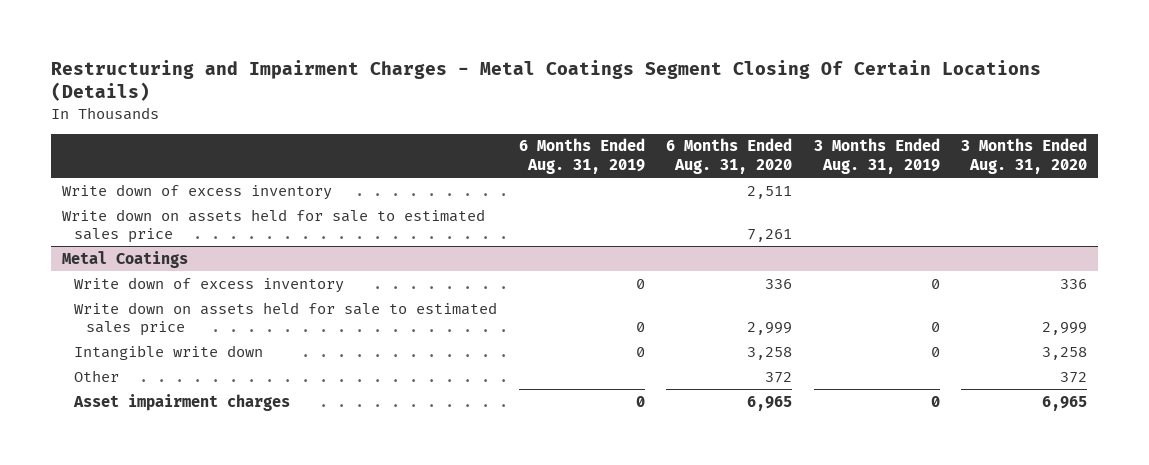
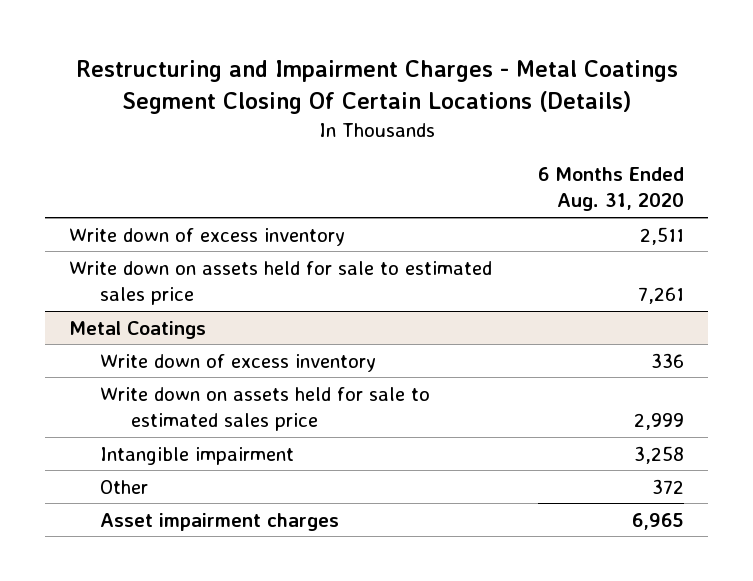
- | 6 Months Ended Aug. 31, 2019 | 6 Months Ended Aug. 31, 2020 | 3 Months Ended Aug. 31, 2019 | 3 Months Ended Aug. 31, 2020
+ | 6 Months Ended Aug. 31, 2020
@ Metal Coatings
- Intangible write down | 0 | 3,258 | 0 | 3,258
+ Intangible impairment | 3,258

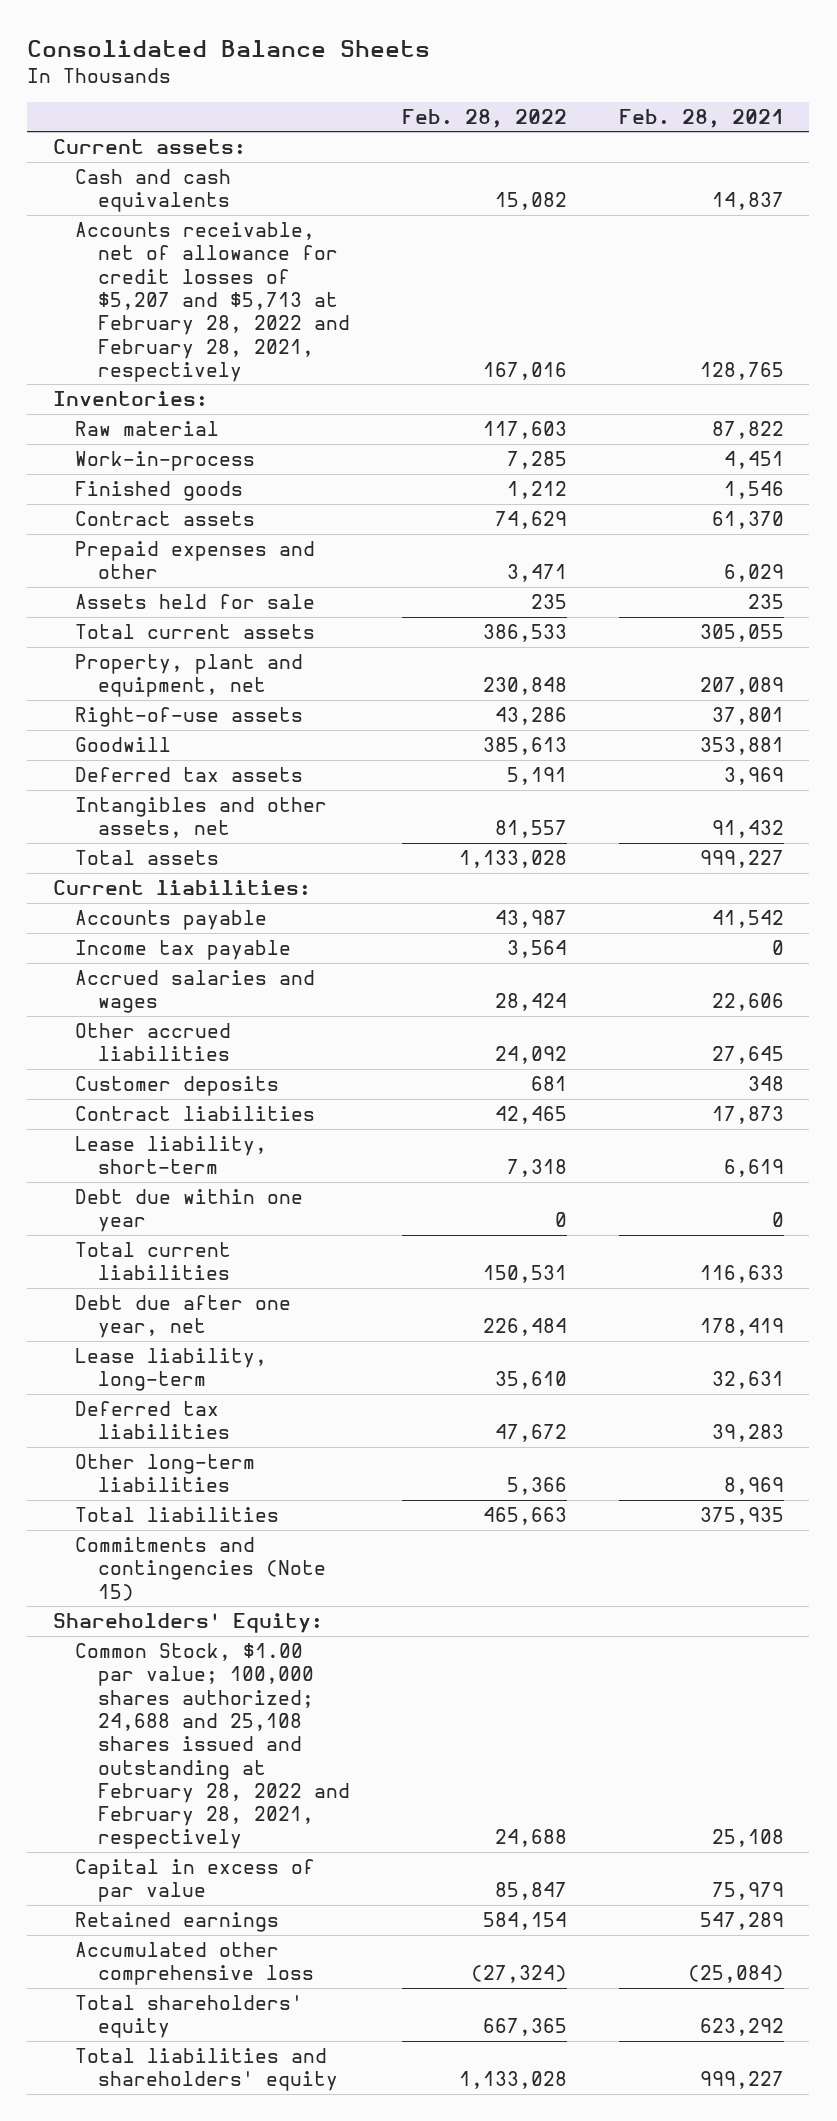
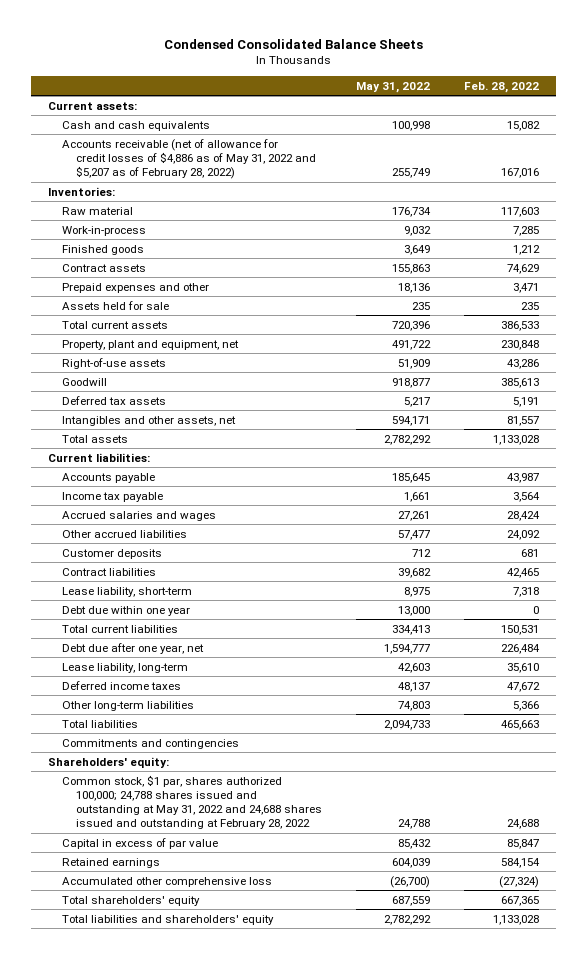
- Consolidated Balance Sheets
+ Condensed Consolidated Balance Sheets
- | Feb. 28, 2022 | Feb. 28, 2021
+ | May 31, 2022 | Feb. 28, 2022
- Accounts receivable, net of allowance for credit losses of $5,207 and $5,713 at February 28, 2022 and February 28, 2021, respectively | 167,016 | 128,765
+ Accounts receivable (net of allowance for credit losses of $4,886 as of May 31, 2022 and $5,207 as of February 28, 2022) | 255,749 | 167,016
- Deferred tax liabilities | 47,672 | 39,283
+ Deferred income taxes | 48,137 | 47,672
- Commitments and contingencies (Note 15)
- Shareholders' Equity:
- Common Stock, $1.00 par value; 100,000 shares authorized; 24,688 and 25,108 shares issued and outstanding at February 28, 2022 and February 28, 2021, respectively | 24,688 | 25,108
+ Commitments and contingencies
+ Shareholders' equity:
+ Common stock, $1 par, shares authorized 100,000; 24,788 shares issued and outstanding at May 31, 2022 and 24,688 shares issued and outstanding at February 28, 2022 | 24,788 | 24,688

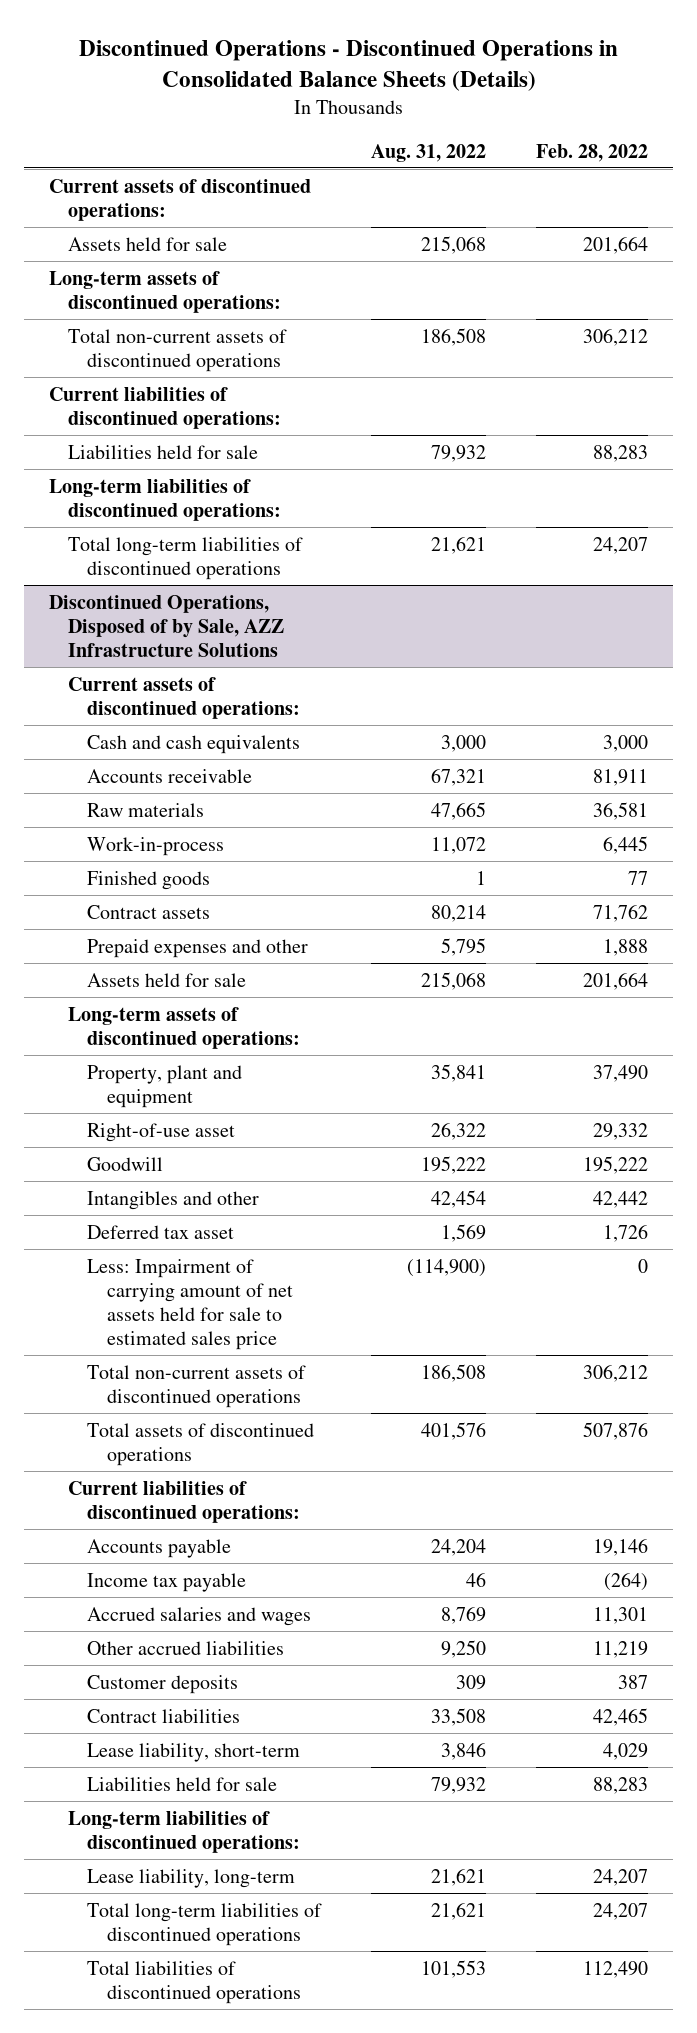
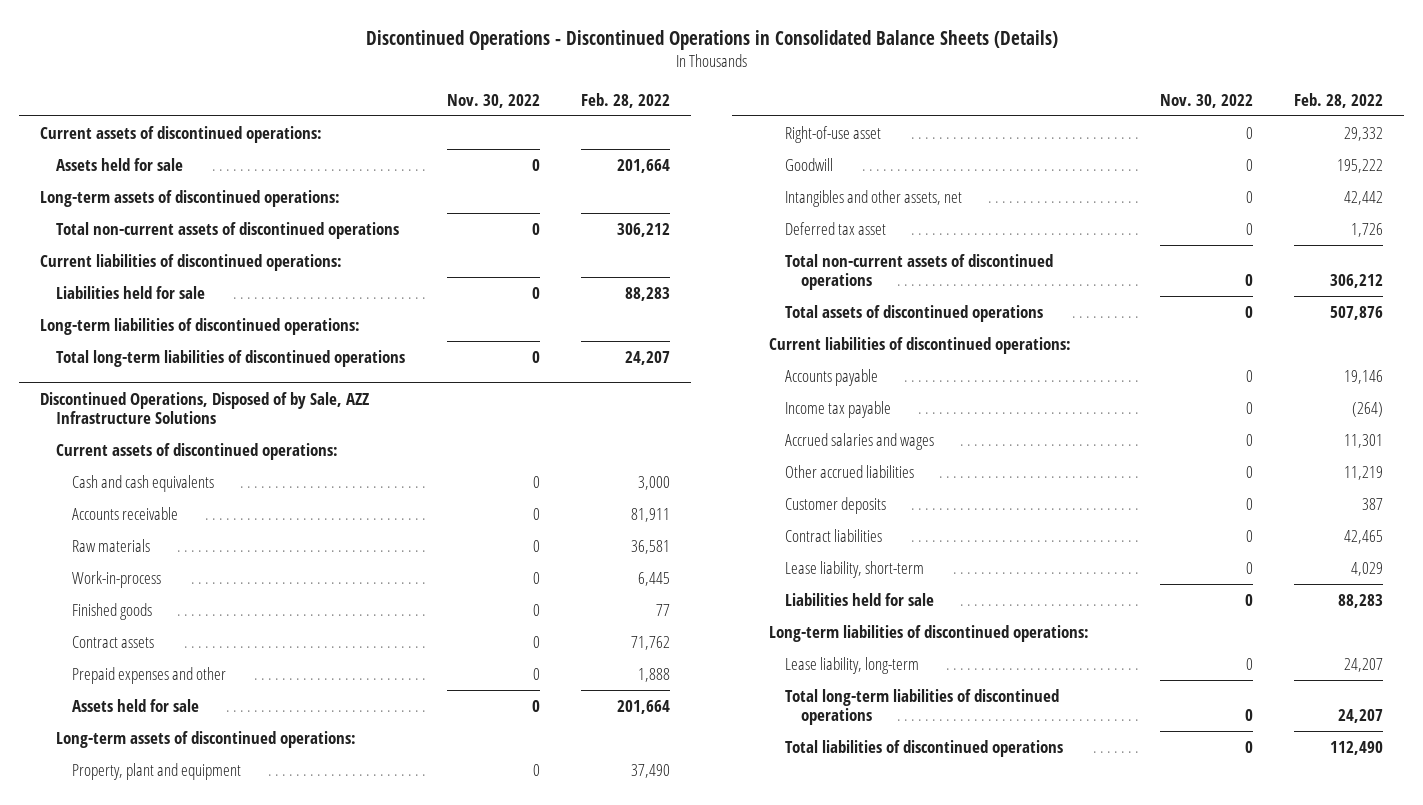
- | Aug. 31, 2022 | Feb. 28, 2022
+ | Nov. 30, 2022 | Feb. 28, 2022
@ Discontinued Operations, Disposed of by Sale, AZZ Infrastructure Solutions
- Intangibles and other | 42,454 | 42,442
+ Intangibles and other assets, net | 0 | 42,442
- Less: Impairment of carrying amount of net assets held for sale to estimated sales price | (114,900) | 0

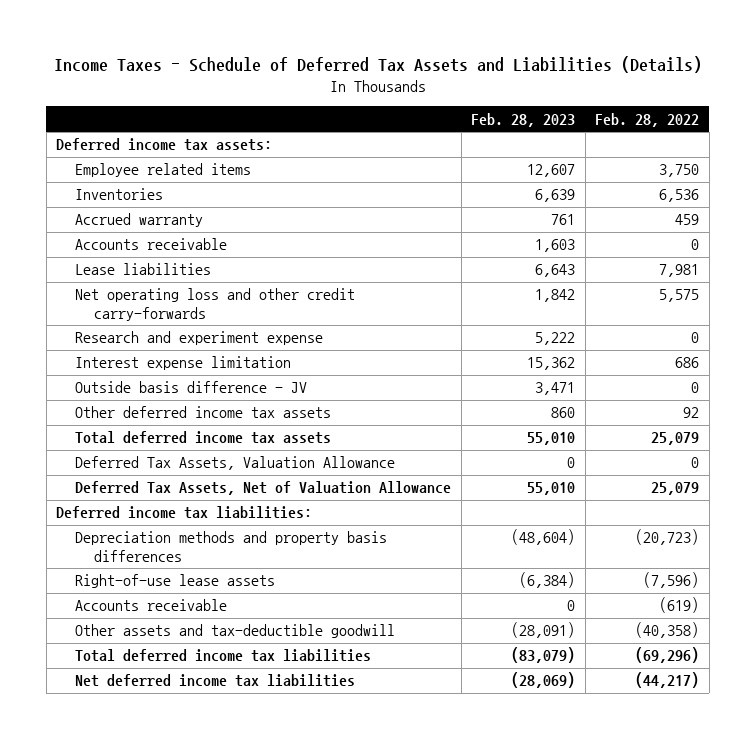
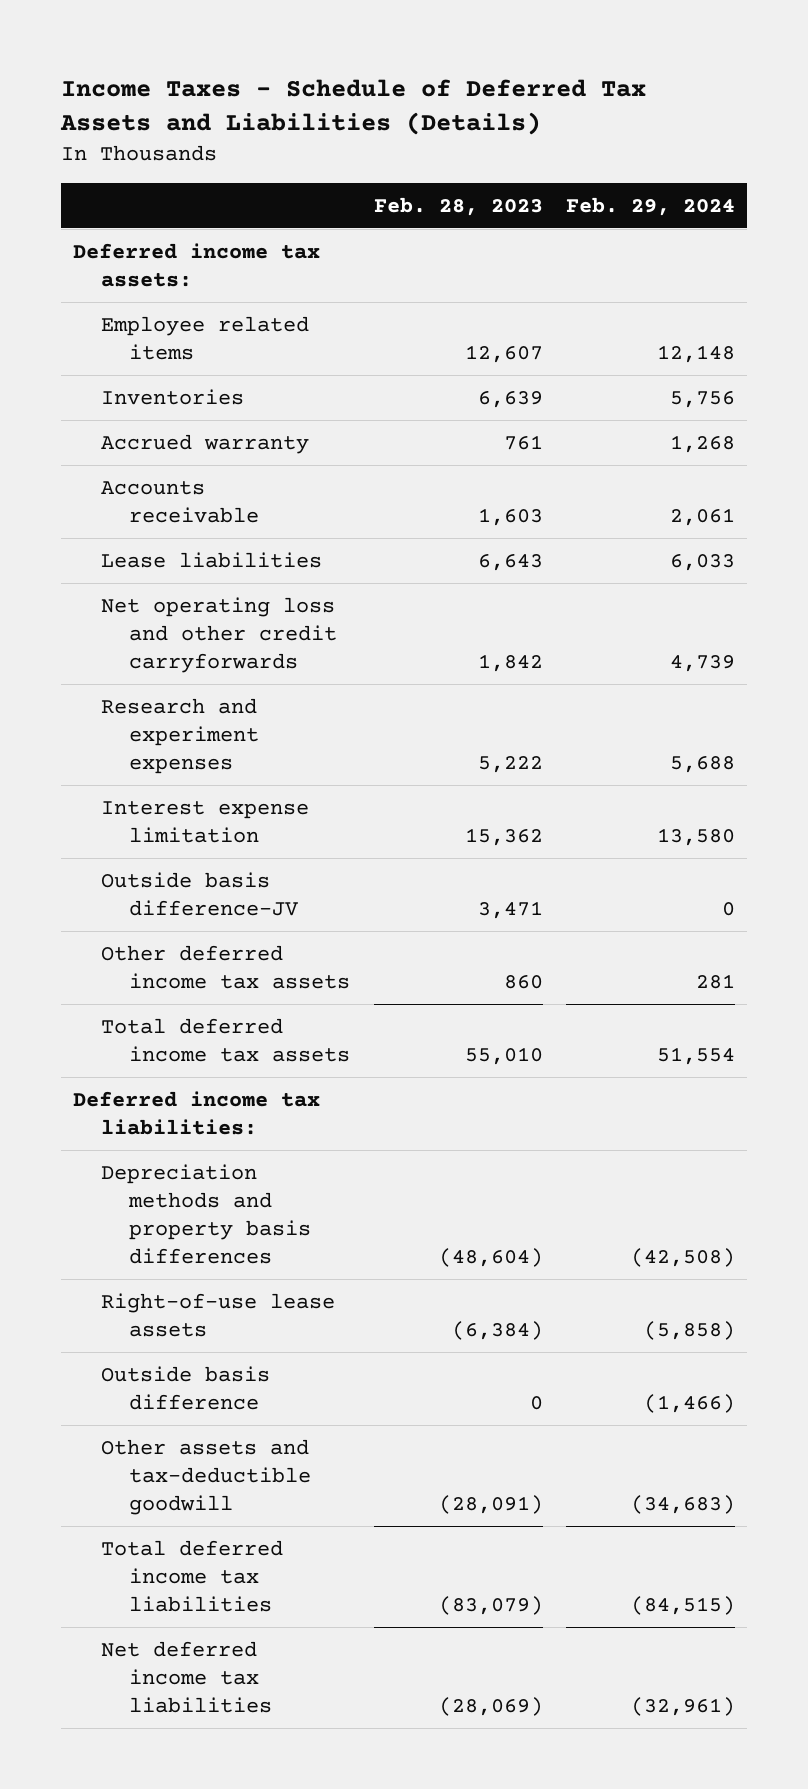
- | Feb. 28, 2023 | Feb. 28, 2022
+ | Feb. 28, 2023 | Feb. 29, 2024
- Net operating loss and other credit carry-forwards | 1,842 | 5,575
- Research and experiment expense | 5,222 | 0
+ Net operating loss and other credit carryforwards | 1,842 | 4,739
+ Research and experiment expenses | 5,222 | 5,688
- Outside basis difference - JV | 3,471 | 0
+ Outside basis difference-JV | 3,471 | 0
- Deferred Tax Assets, Valuation Allowance | 0 | 0
- Deferred Tax Assets, Net of Valuation Allowance | 55,010 | 25,079
- Accounts receivable | 0 | (619)
+ Outside basis difference | 0 | (1,466)

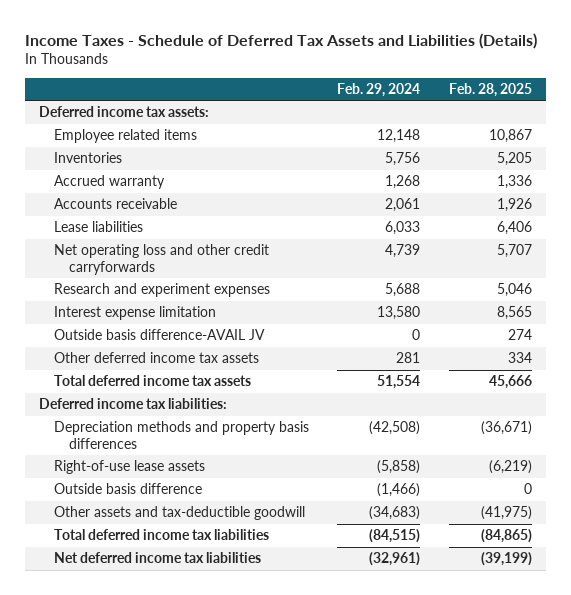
- | Feb. 28, 2023 | Feb. 29, 2024
+ | Feb. 29, 2024 | Feb. 28, 2025
- Outside basis difference-JV | 3,471 | 0
+ Outside basis difference-AVAIL JV | 0 | 274

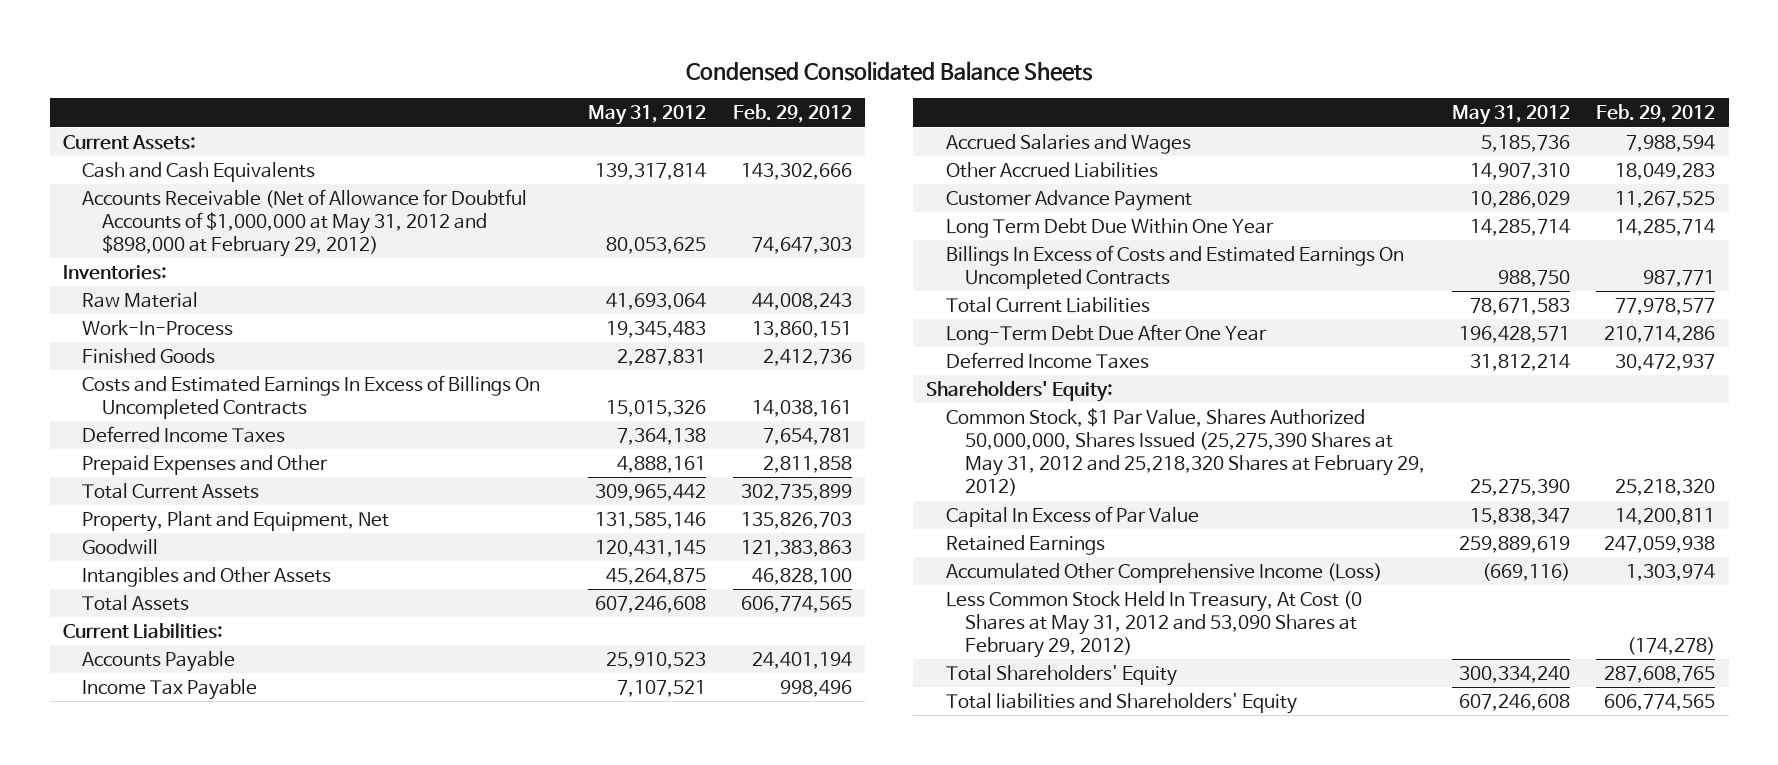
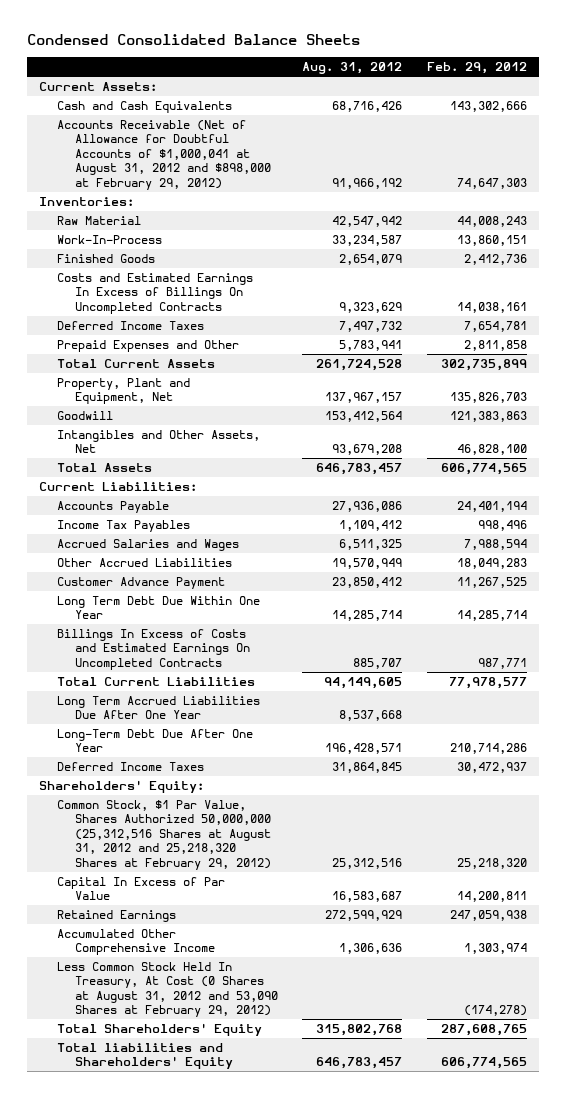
- | May 31, 2012 | Feb. 29, 2012
+ | Aug. 31, 2012 | Feb. 29, 2012
- Accounts Receivable (Net of Allowance for Doubtful Accounts of $1,000,000 at May 31, 2012 and $898,000 at February 29, 2012) | 80,053,625 | 74,647,303
+ Accounts Receivable (Net of Allowance for Doubtful Accounts of $1,000,041 at August 31, 2012 and $898,000 at February 29, 2012) | 91,966,192 | 74,647,303
- Intangibles and Other Assets | 45,264,875 | 46,828,100
+ Intangibles and Other Assets, Net | 93,679,208 | 46,828,100
- Income Tax Payable | 7,107,521 | 998,496
+ Income Tax Payables | 1,109,412 | 998,496
+ Long Term Accrued Liabilities Due After One Year | 8,537,668 |
- Common Stock, $1 Par Value, Shares Authorized 50,000,000, Shares Issued (25,275,390 Shares at May 31, 2012 and 25,218,320 Shares at February 29, 2012) | 25,275,390 | 25,218,320
+ Common Stock, $1 Par Value, Shares Authorized 50,000,000 (25,312,516 Shares at August 31, 2012 and 25,218,320 Shares at February 29, 2012) | 25,312,516 | 25,218,320
- Accumulated Other Comprehensive Income (Loss) | (669,116) | 1,303,974
- Less Common Stock Held In Treasury, At Cost (0 Shares at May 31, 2012 and 53,090 Shares at February 29, 2012) | | (174,278)
+ Accumulated Other Comprehensive Income | 1,306,636 | 1,303,974
+ Less Common Stock Held In Treasury, At Cost (0 Shares at August 31, 2012 and 53,090 Shares at February 29, 2012) | | (174,278)

